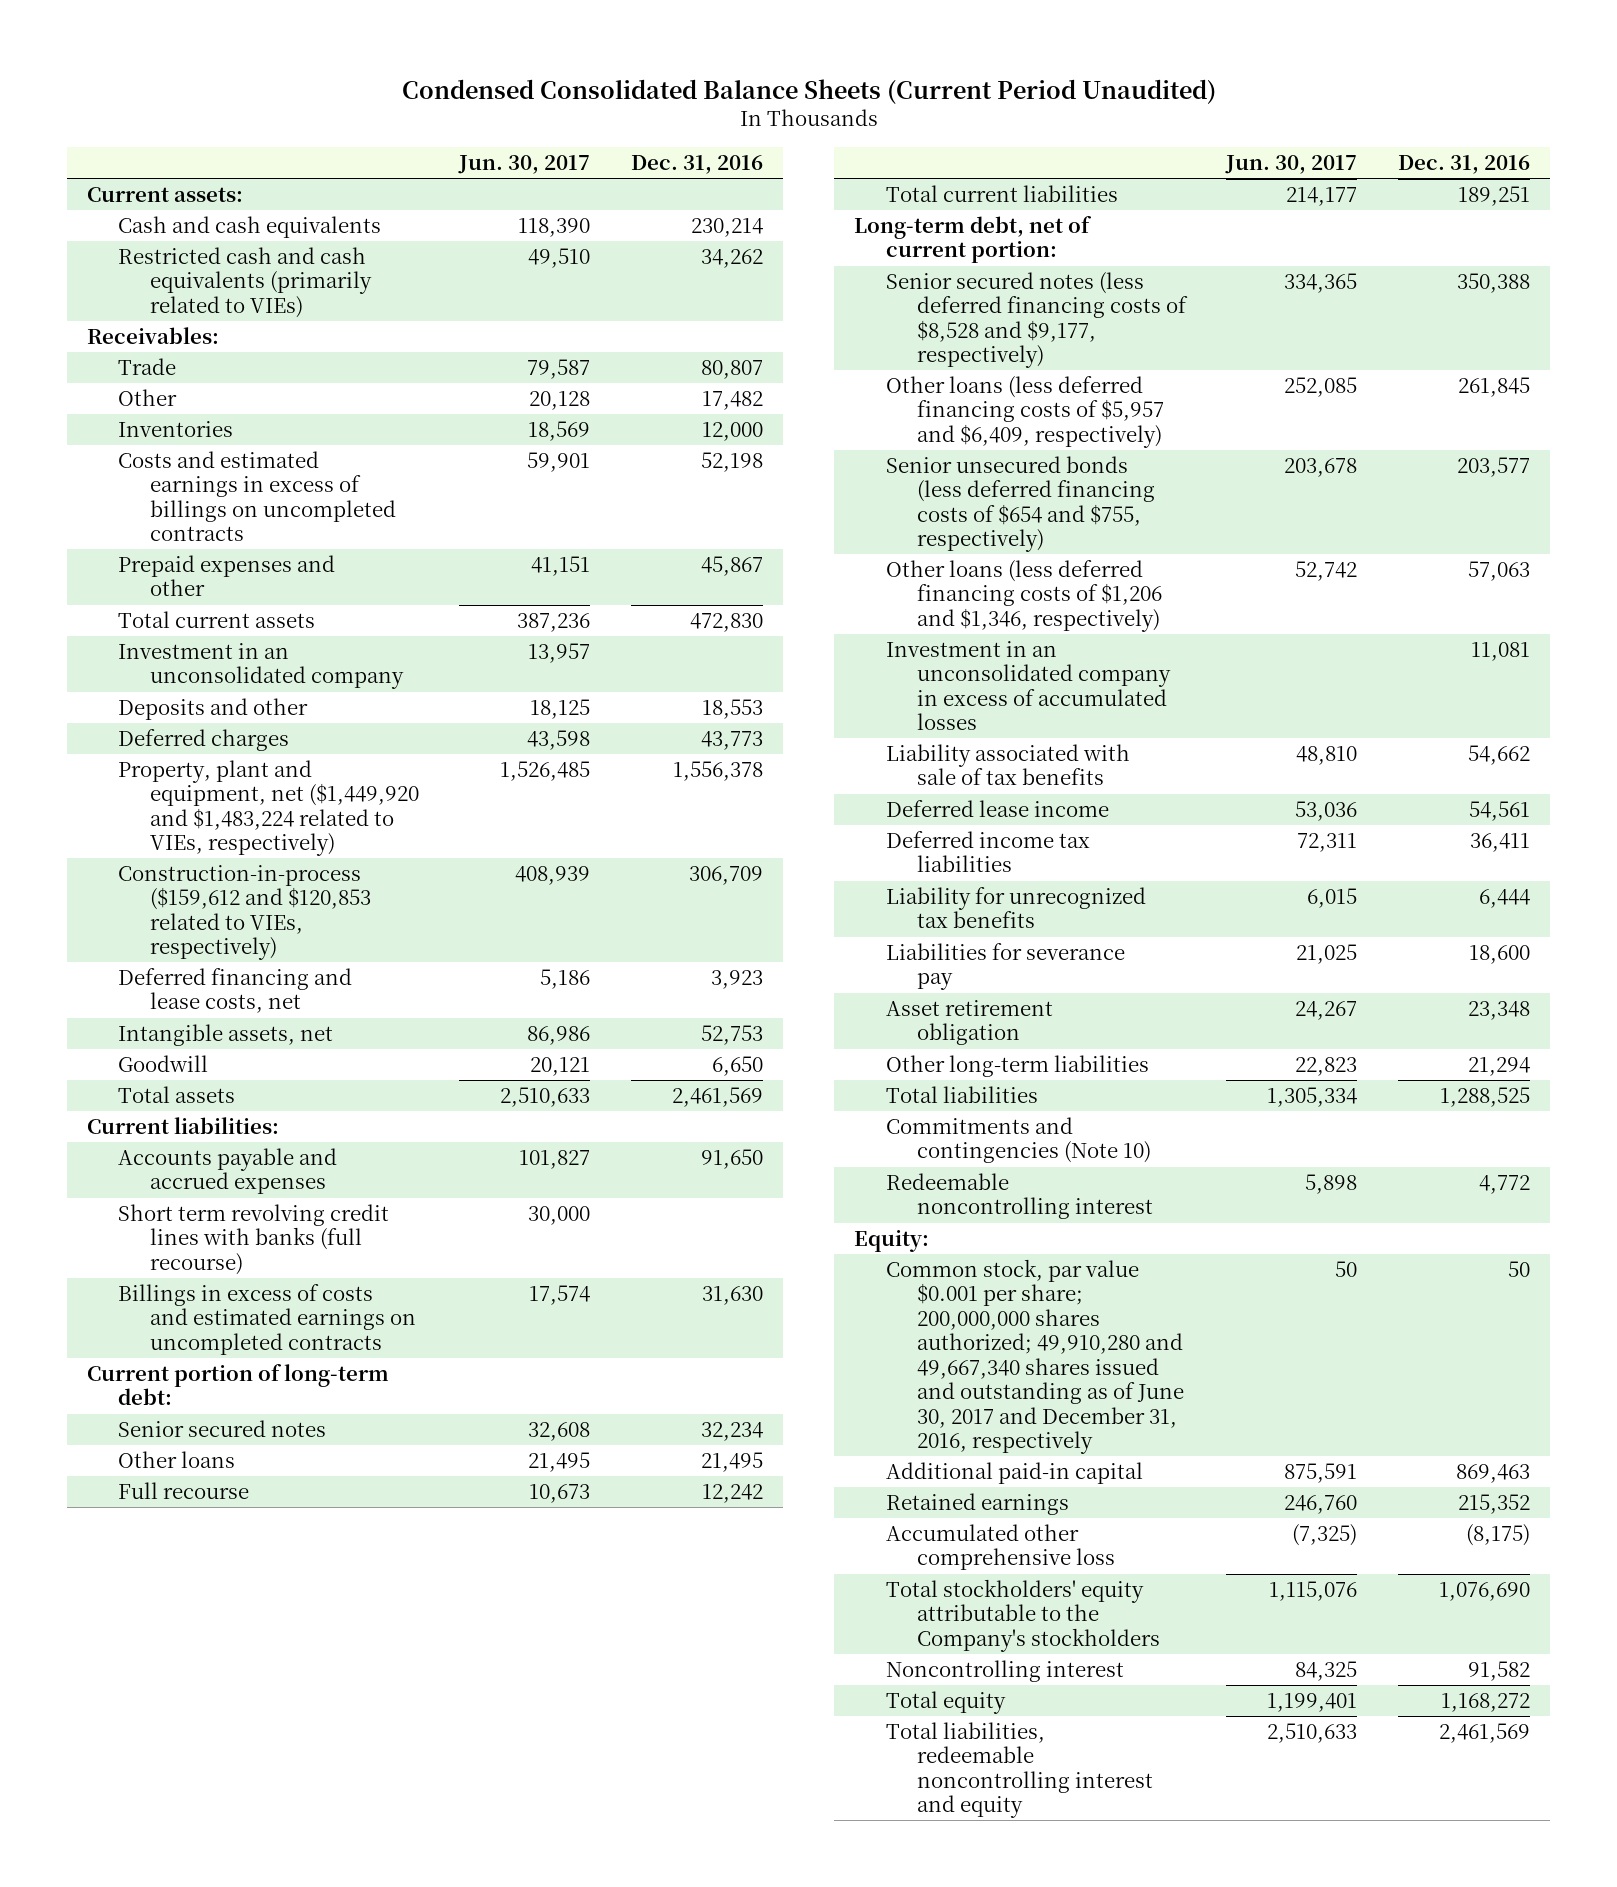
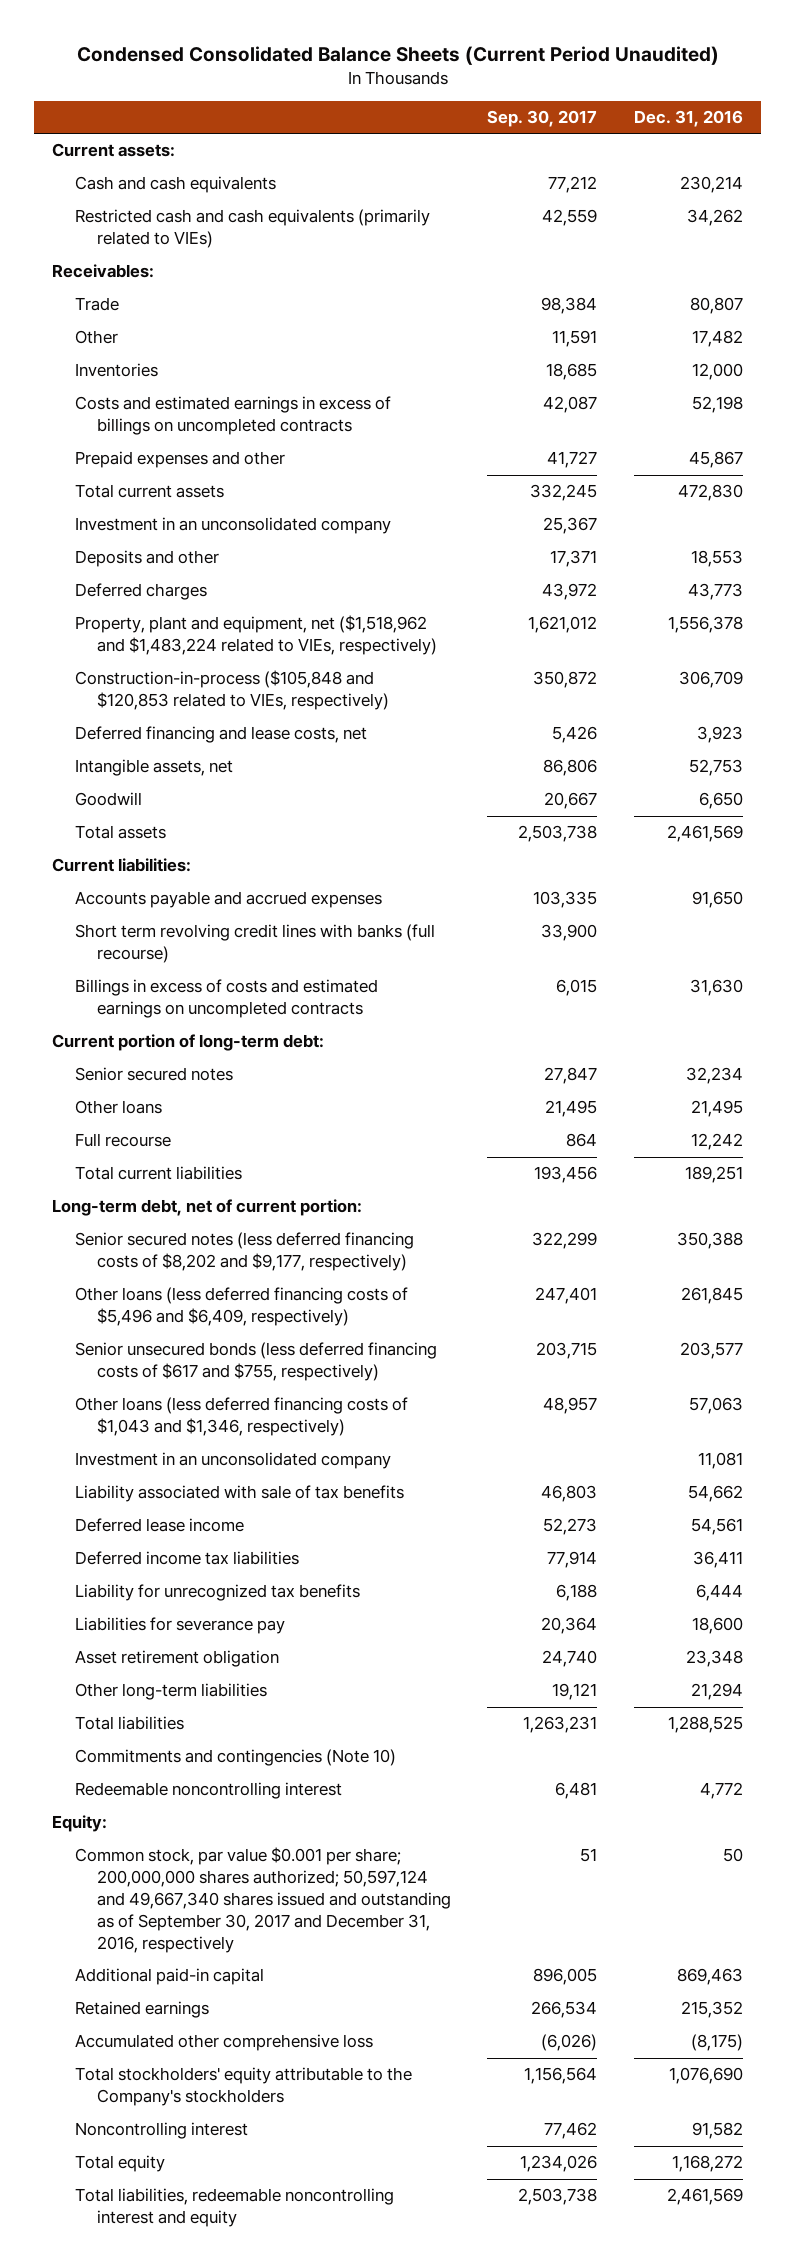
- | Jun. 30, 2017 | Dec. 31, 2016
+ | Sep. 30, 2017 | Dec. 31, 2016
- Property, plant and equipment, net ($1,449,920 and $1,483,224 related to VIEs, respectively) | 1,526,485 | 1,556,378
- Construction-in-process ($159,612 and $120,853 related to VIEs, respectively) | 408,939 | 306,709
+ Property, plant and equipment, net ($1,518,962 and $1,483,224 related to VIEs, respectively) | 1,621,012 | 1,556,378
+ Construction-in-process ($105,848 and $120,853 related to VIEs, respectively) | 350,872 | 306,709
- Senior secured notes (less deferred financing costs of $8,528 and $9,177, respectively) | 334,365 | 350,388
- Other loans (less deferred financing costs of $5,957 and $6,409, respectively) | 252,085 | 261,845
- Senior unsecured bonds (less deferred financing costs of $654 and $755, respectively) | 203,678 | 203,577
- Other loans (less deferred financing costs of $1,206 and $1,346, respectively) | 52,742 | 57,063
- Investment in an unconsolidated company in excess of accumulated losses | | 11,081
+ Senior secured notes (less deferred financing costs of $8,202 and $9,177, respectively) | 322,299 | 350,388
+ Other loans (less deferred financing costs of $5,496 and $6,409, respectively) | 247,401 | 261,845
+ Senior unsecured bonds (less deferred financing costs of $617 and $755, respectively) | 203,715 | 203,577
+ Other loans (less deferred financing costs of $1,043 and $1,346, respectively) | 48,957 | 57,063
+ Investment in an unconsolidated company | | 11,081
- Common stock, par value $0.001 per share; 200,000,000 shares authorized; 49,910,280 and 49,667,340 shares issued and outstanding as of June 30, 2017 and December 31, 2016, respectively | 50 | 50
+ Common stock, par value $0.001 per share; 200,000,000 shares authorized; 50,597,124 and 49,667,340 shares issued and outstanding as of September 30, 2017 and December 31, 2016, respectively | 51 | 50

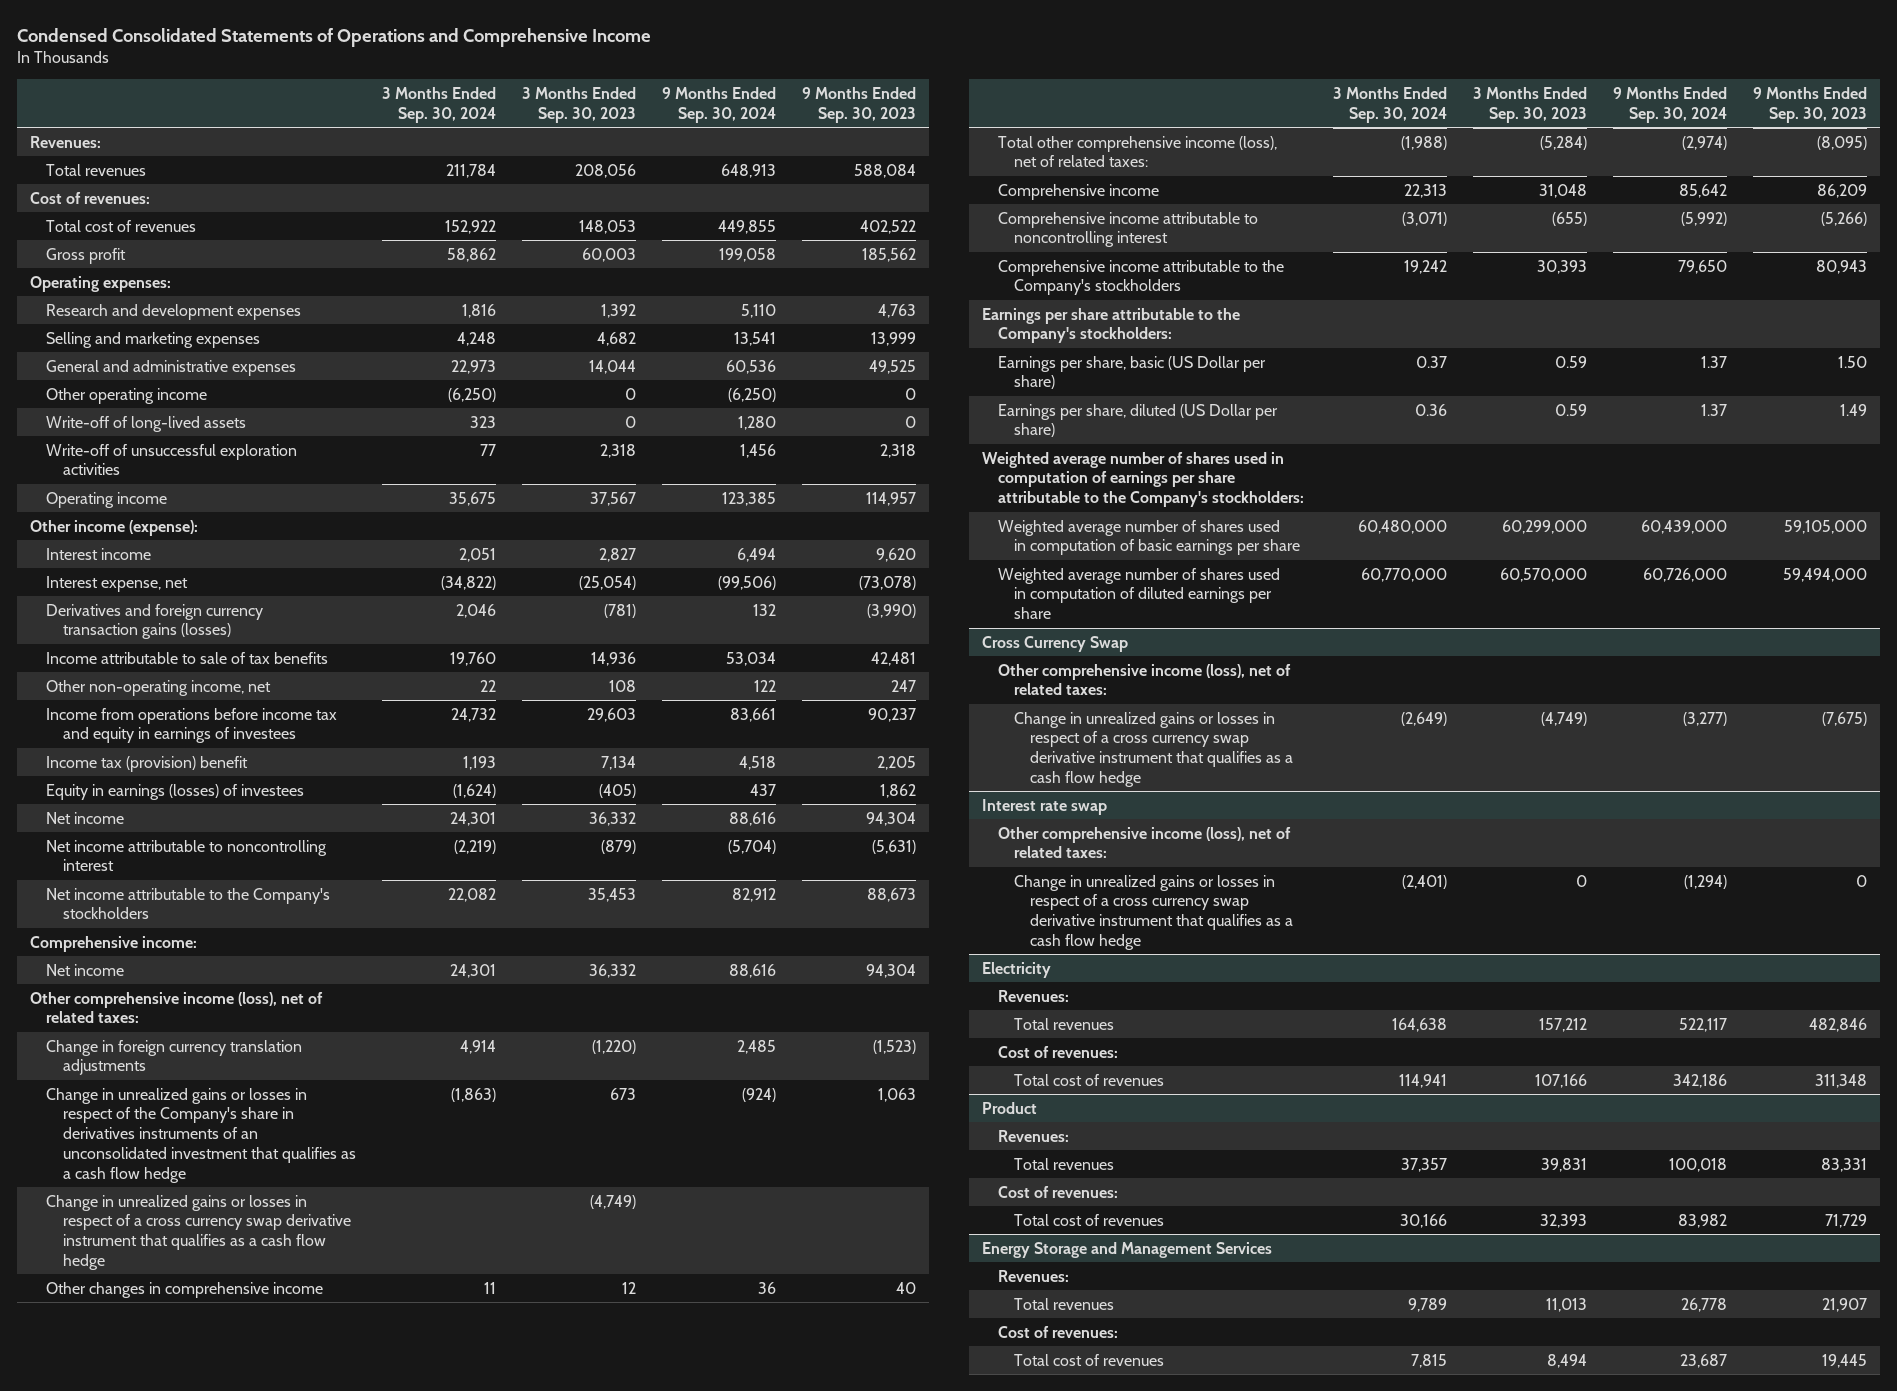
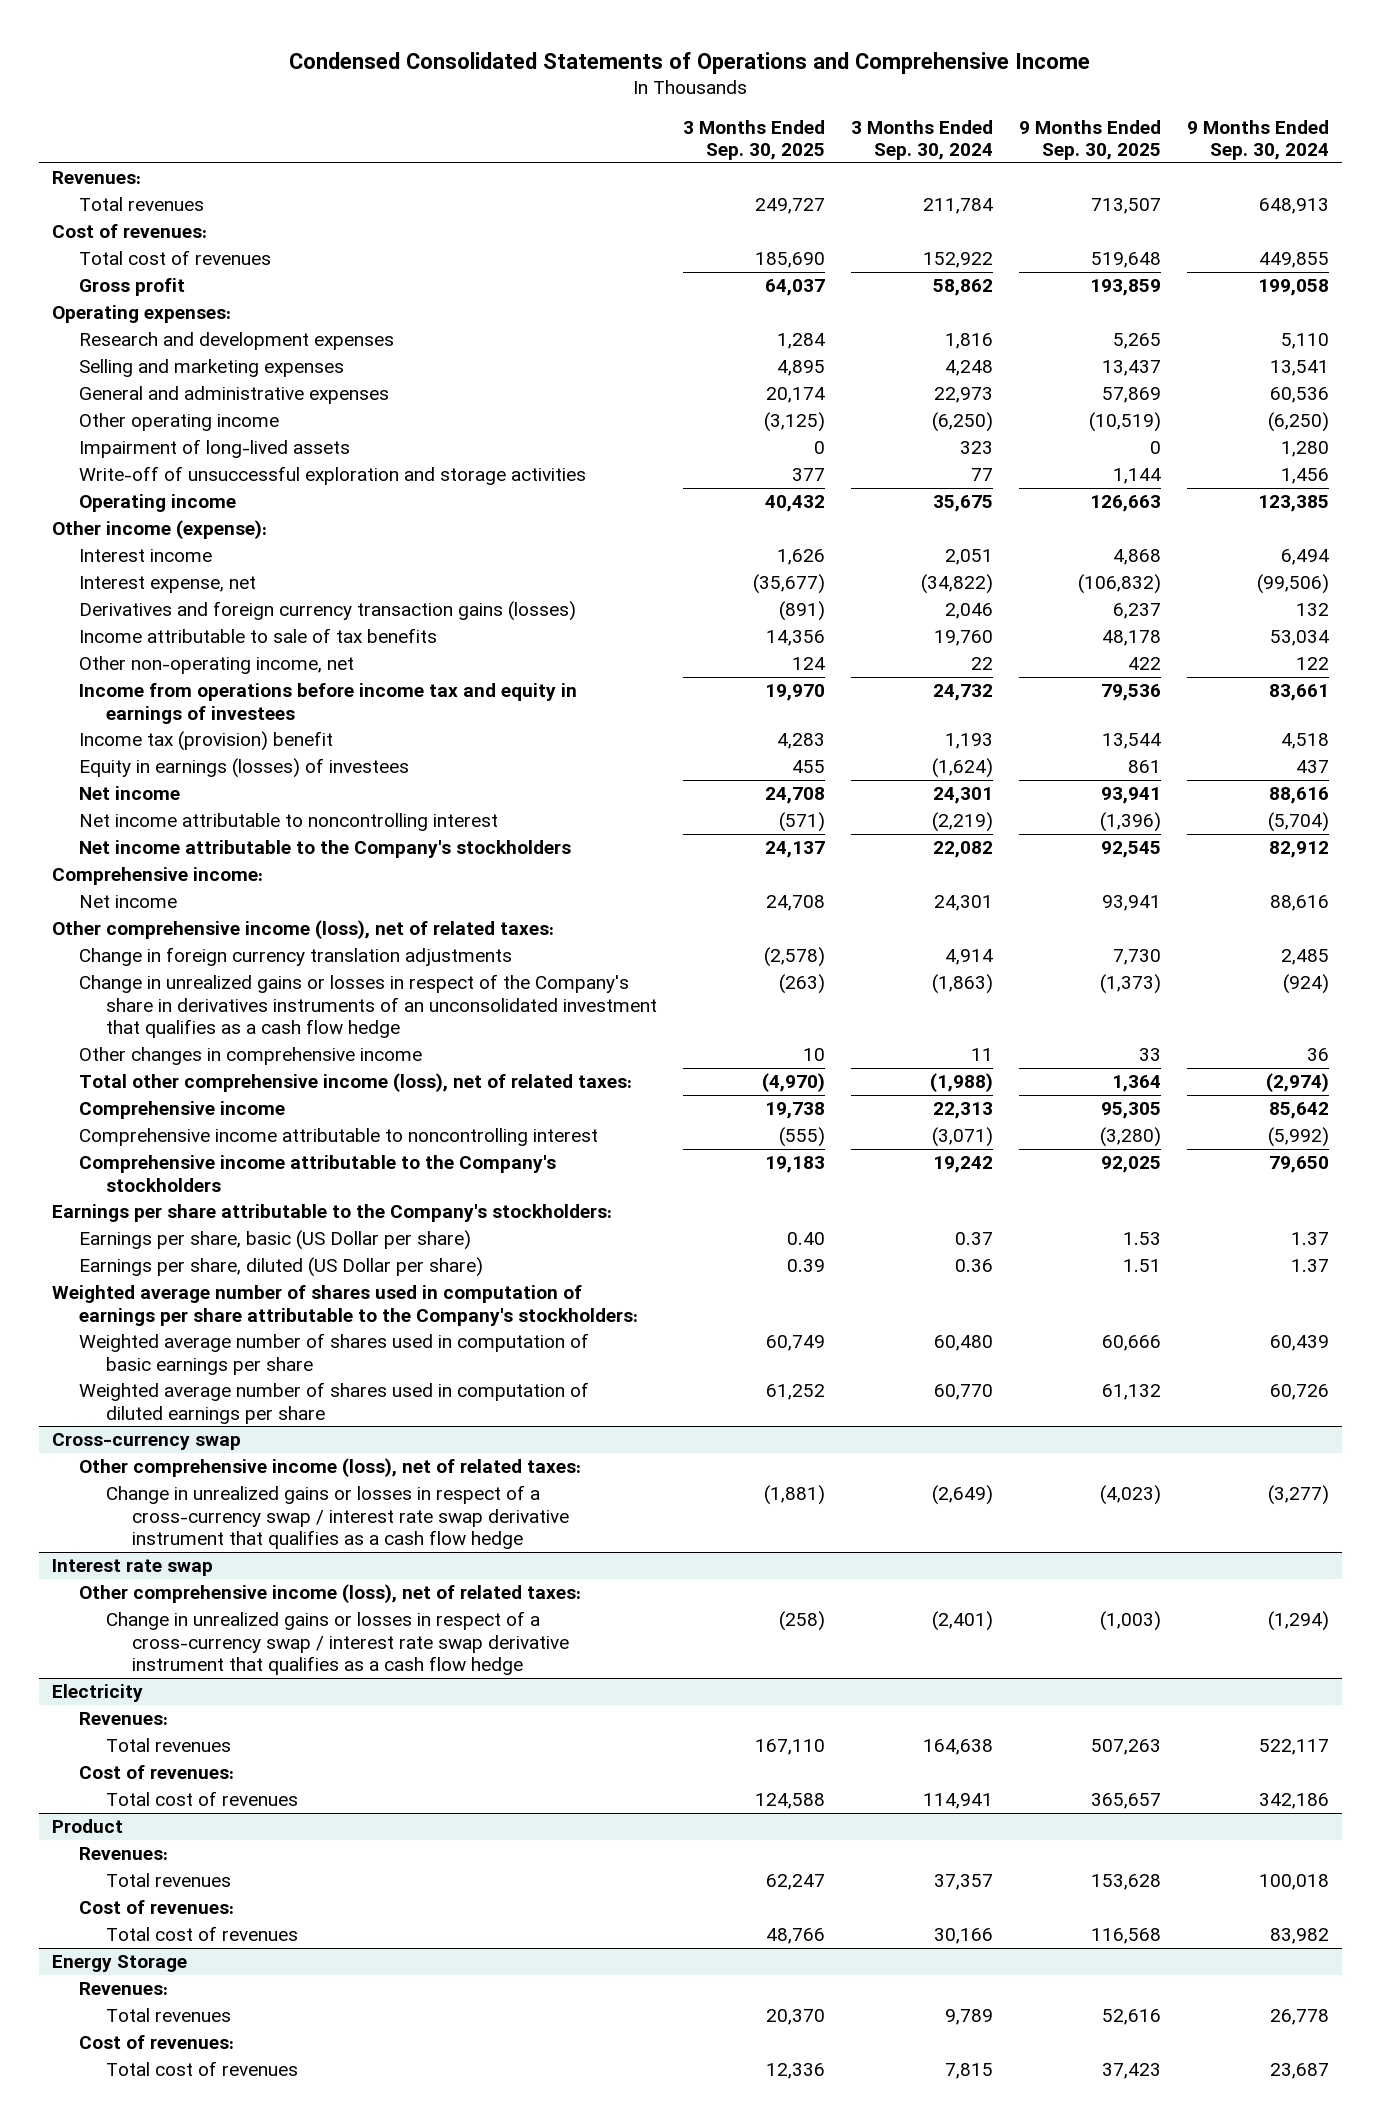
- | 3 Months Ended Sep. 30, 2024 | 3 Months Ended Sep. 30, 2023 | 9 Months Ended Sep. 30, 2024 | 9 Months Ended Sep. 30, 2023
+ | 3 Months Ended Sep. 30, 2025 | 3 Months Ended Sep. 30, 2024 | 9 Months Ended Sep. 30, 2025 | 9 Months Ended Sep. 30, 2024
- Write-off of long-lived assets | 323 | 0 | 1,280 | 0
- Write-off of unsuccessful exploration activities | 77 | 2,318 | 1,456 | 2,318
+ Impairment of long-lived assets | 0 | 323 | 0 | 1,280
+ Write-off of unsuccessful exploration and storage activities | 377 | 77 | 1,144 | 1,456
- Change in unrealized gains or losses in respect of a cross currency swap derivative instrument that qualifies as a cash flow hedge | | (4,749) | |
- Weighted average number of shares used in computation of basic earnings per share | 60,480,000 | 60,299,000 | 60,439,000 | 59,105,000
- Weighted average number of shares used in computation of diluted earnings per share | 60,770,000 | 60,570,000 | 60,726,000 | 59,494,000
- Cross Currency Swap
+ Weighted average number of shares used in computation of basic earnings per share | 60,749 | 60,480 | 60,666 | 60,439
+ Weighted average number of shares used in computation of diluted earnings per share | 61,252 | 60,770 | 61,132 | 60,726
+ Cross-currency swap
- Change in unrealized gains or losses in respect of a cross currency swap derivative instrument that qualifies as a cash flow hedge | (2,649) | (4,749) | (3,277) | (7,675)
+ Change in unrealized gains or losses in respect of a cross-currency swap / interest rate swap derivative instrument that qualifies as a cash flow hedge | (1,881) | (2,649) | (4,023) | (3,277)
@ Interest rate swap
- Change in unrealized gains or losses in respect of a cross currency swap derivative instrument that qualifies as a cash flow hedge | (2,401) | 0 | (1,294) | 0
+ Change in unrealized gains or losses in respect of a cross-currency swap / interest rate swap derivative instrument that qualifies as a cash flow hedge | (258) | (2,401) | (1,003) | (1,294)
- Energy Storage and Management Services
+ Energy Storage

